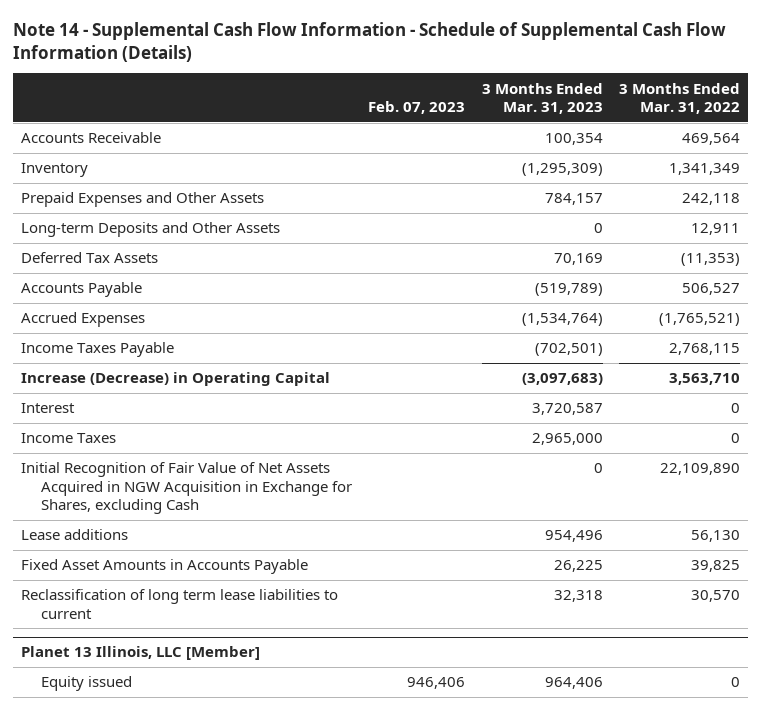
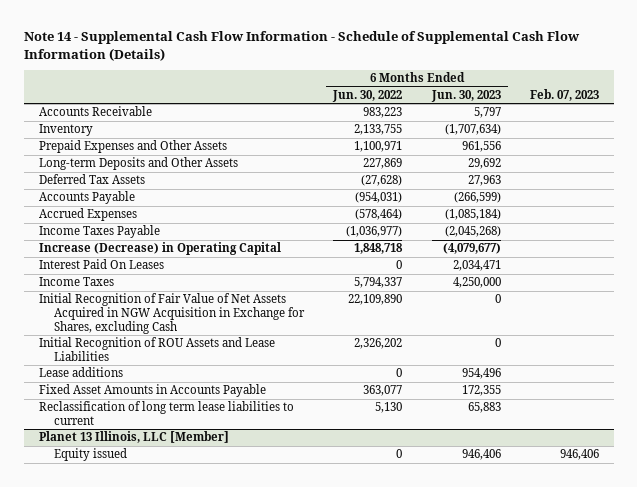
- | Feb. 07, 2023 | 3 Months Ended Mar. 31, 2023 | 3 Months Ended Mar. 31, 2022
+ | 6 Months Ended Jun. 30, 2022 | 6 Months Ended Jun. 30, 2023 | Feb. 07, 2023
- Interest | | 3,720,587 | 0
+ Interest Paid On Leases | 0 | 2,034,471 |
+ Initial Recognition of ROU Assets and Lease Liabilities | 2,326,202 | 0 |

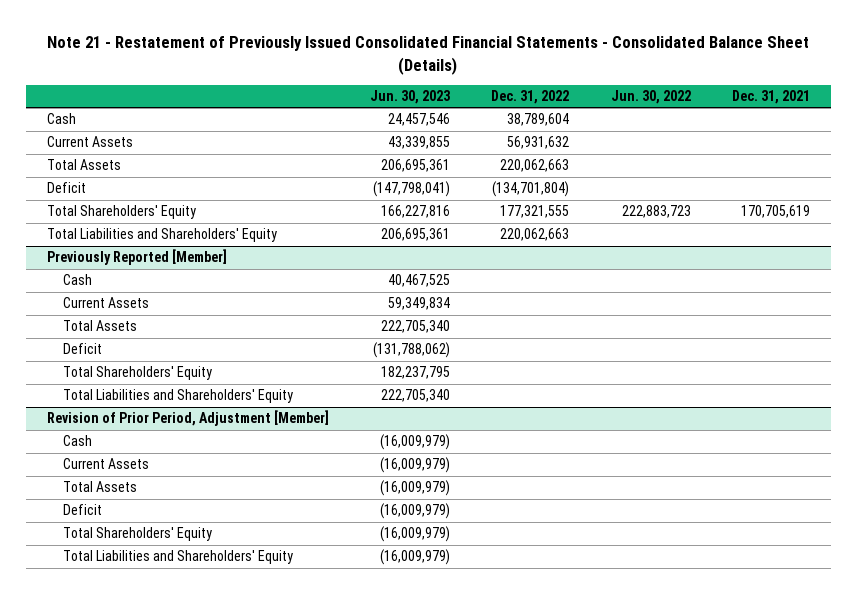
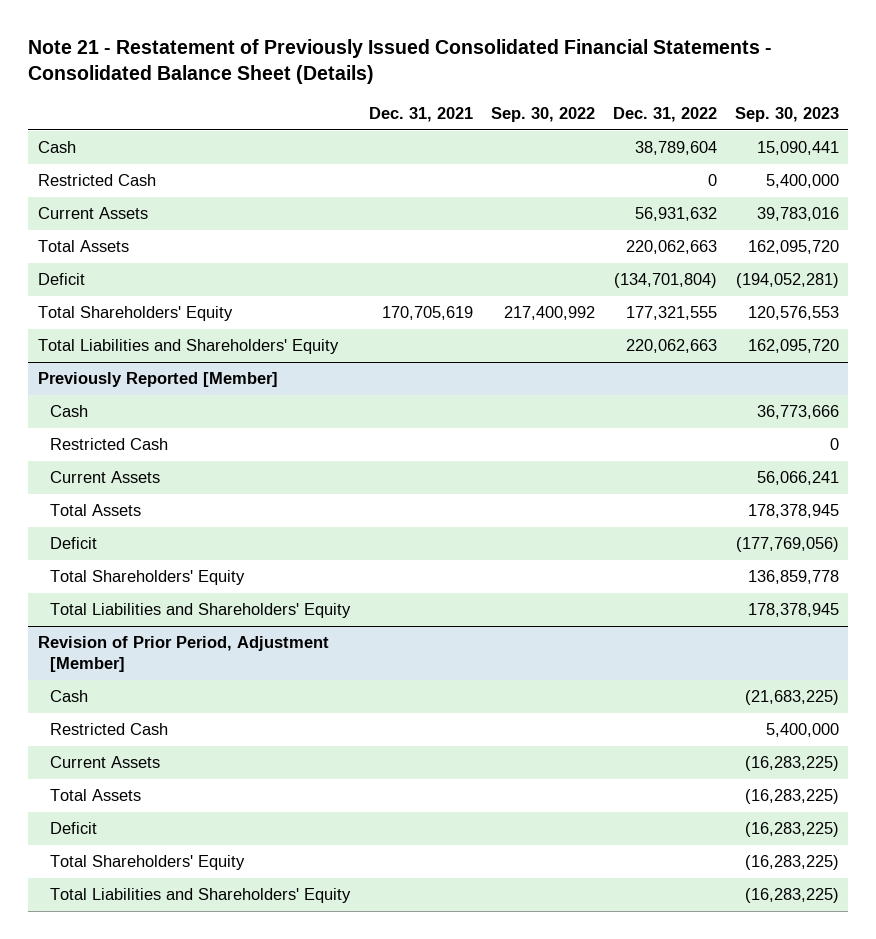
- | Jun. 30, 2023 | Dec. 31, 2022 | Jun. 30, 2022 | Dec. 31, 2021
+ | Dec. 31, 2021 | Sep. 30, 2022 | Dec. 31, 2022 | Sep. 30, 2023
+ Restricted Cash | | | 0 | 5,400,000
@ Previously Reported [Member]
+ Restricted Cash | | | | 0
@ Revision of Prior Period, Adjustment [Member]
+ Restricted Cash | | | | 5,400,000

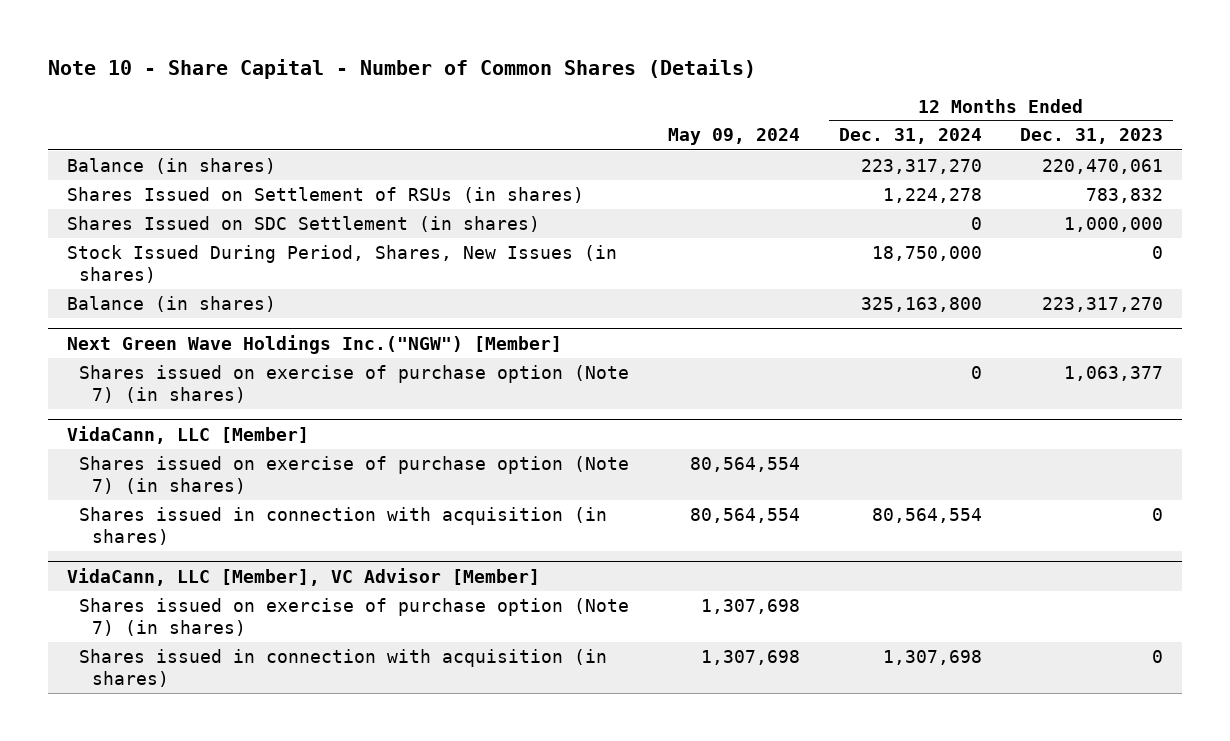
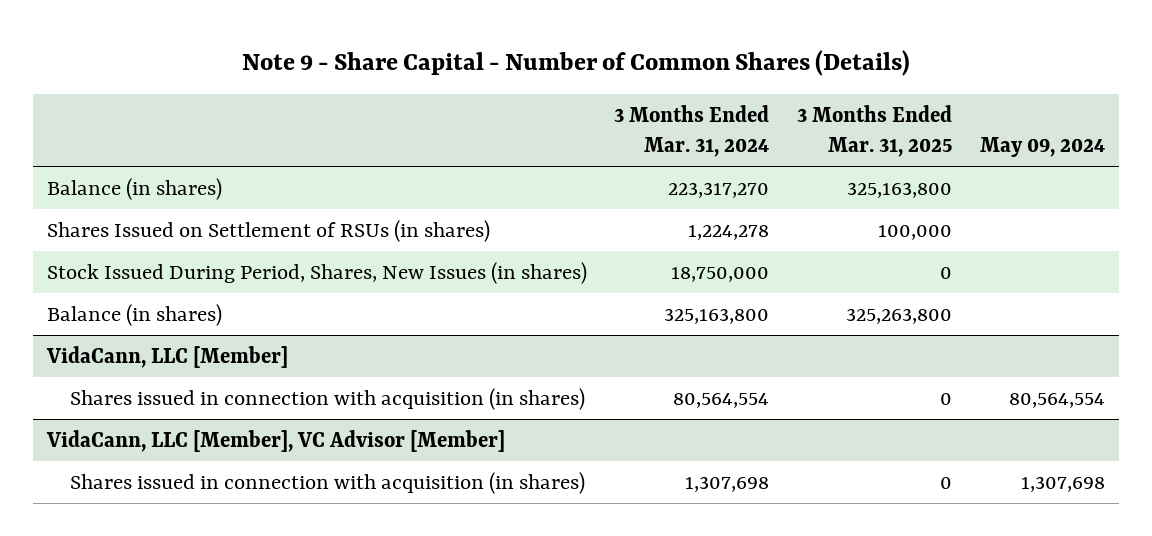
- Note 10 - Share Capital - Number of Common Shares (Details)
+ Note 9 - Share Capital - Number of Common Shares (Details)
- | May 09, 2024 | 12 Months Ended Dec. 31, 2024 | 12 Months Ended Dec. 31, 2023
+ | 3 Months Ended Mar. 31, 2024 | 3 Months Ended Mar. 31, 2025 | May 09, 2024
- Shares Issued on SDC Settlement (in shares) | | 0 | 1,000,000
- Next Green Wave Holdings Inc.("NGW") [Member]
- Shares issued on exercise of purchase option (Note 7) (in shares) | | 0 | 1,063,377
@ VidaCann, LLC [Member]
- Shares issued on exercise of purchase option (Note 7) (in shares) | 80,564,554 | |
@ VidaCann, LLC [Member], VC Advisor [Member]
- Shares issued on exercise of purchase option (Note 7) (in shares) | 1,307,698 | |

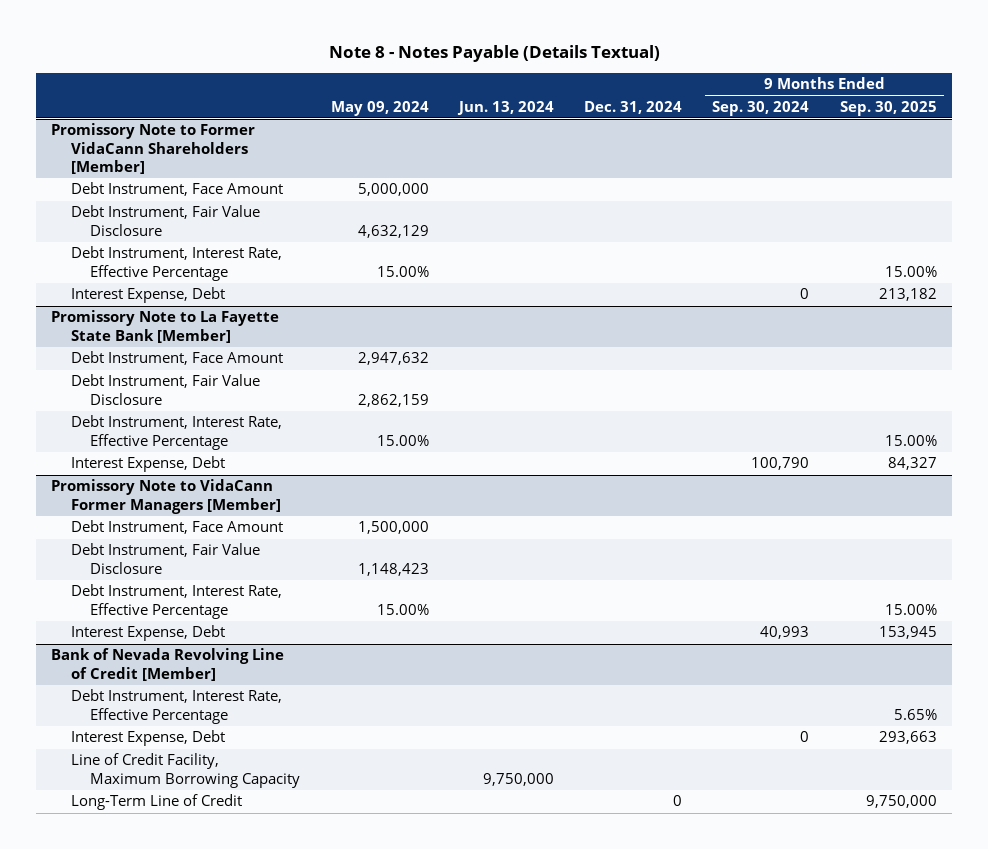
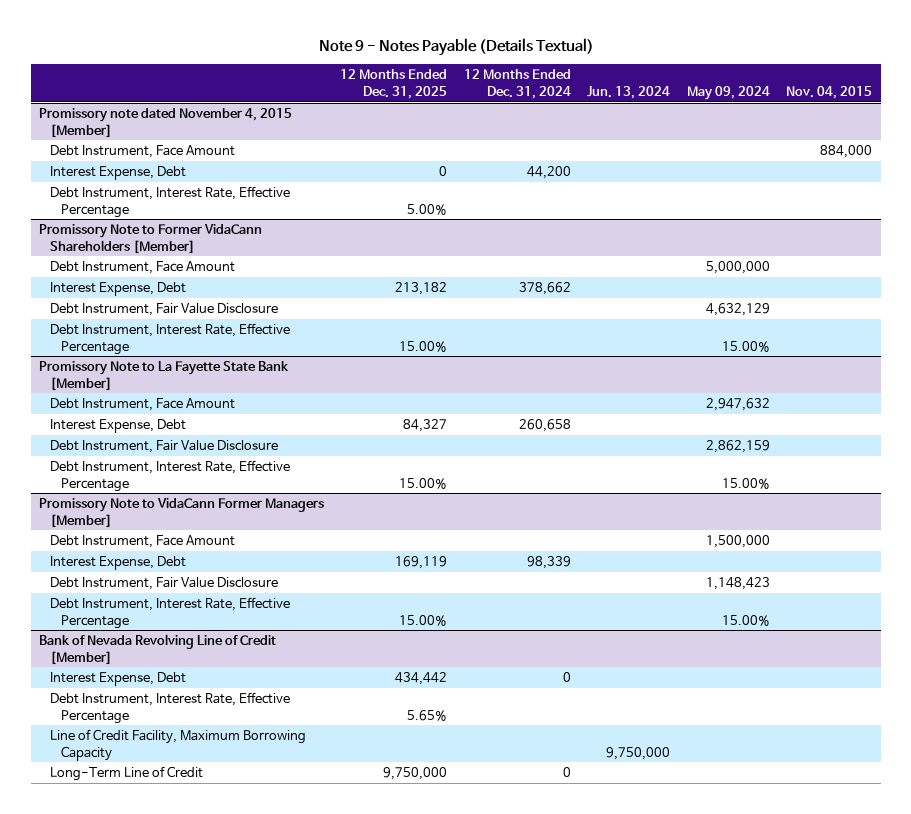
- Note 8 - Notes Payable (Details Textual)
+ Note 9 - Notes Payable (Details Textual)
- | May 09, 2024 | Jun. 13, 2024 | Dec. 31, 2024 | 9 Months Ended Sep. 30, 2024 | 9 Months Ended Sep. 30, 2025
+ | 12 Months Ended Dec. 31, 2025 | 12 Months Ended Dec. 31, 2024 | Jun. 13, 2024 | May 09, 2024 | Nov. 04, 2015
+ Promissory note dated November 4, 2015 [Member]
+ Debt Instrument, Face Amount | | | | | 884,000
+ Interest Expense, Debt | 0 | 44,200 | | |
+ Debt Instrument, Interest Rate, Effective Percentage | 5.00% | | | |
@ Promissory Note to Former VidaCann Shareholders [Member]
moved up: Interest Expense, Debt | 213,182 | 378,662 | | |
@ Promissory Note to La Fayette State Bank [Member]
moved up: Interest Expense, Debt | 84,327 | 260,658 | | |
@ Promissory Note to VidaCann Former Managers [Member]
moved up: Interest Expense, Debt | 169,119 | 98,339 | | |
@ Bank of Nevada Revolving Line of Credit [Member]
moved down: Debt Instrument, Interest Rate, Effective Percentage | 5.65% | | | |

